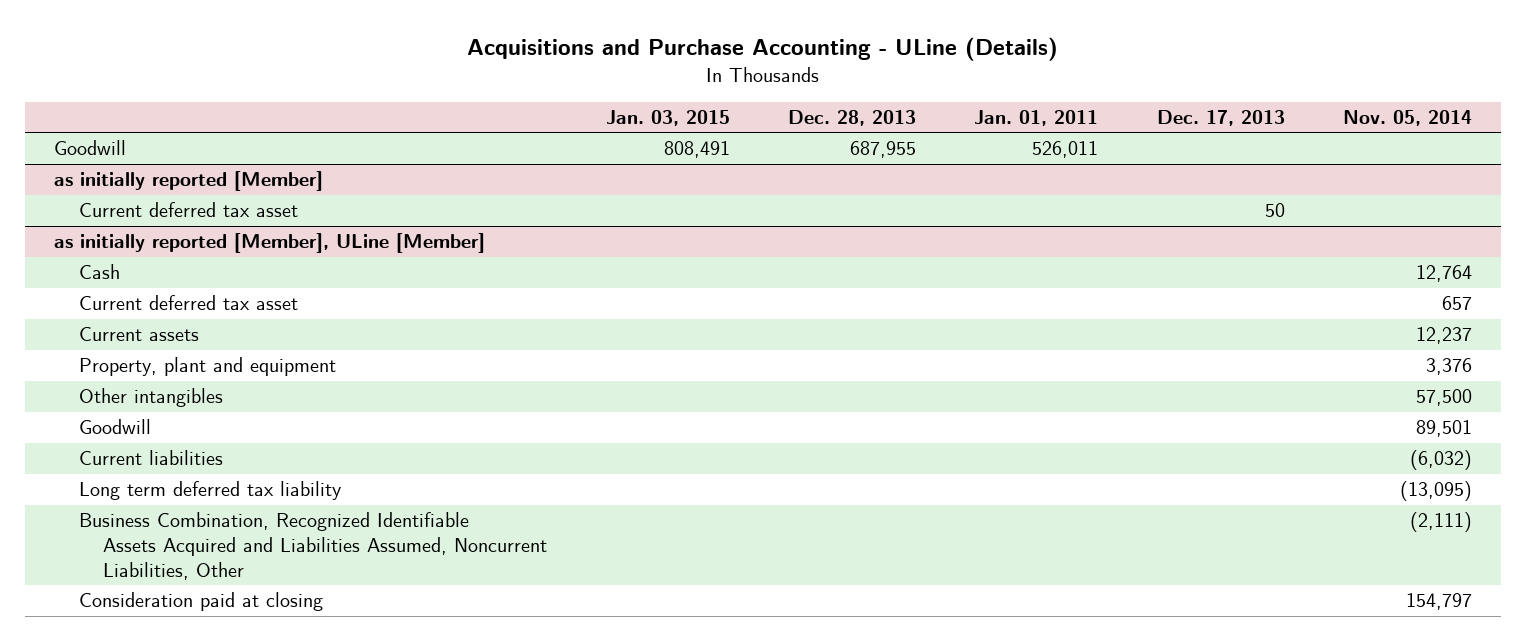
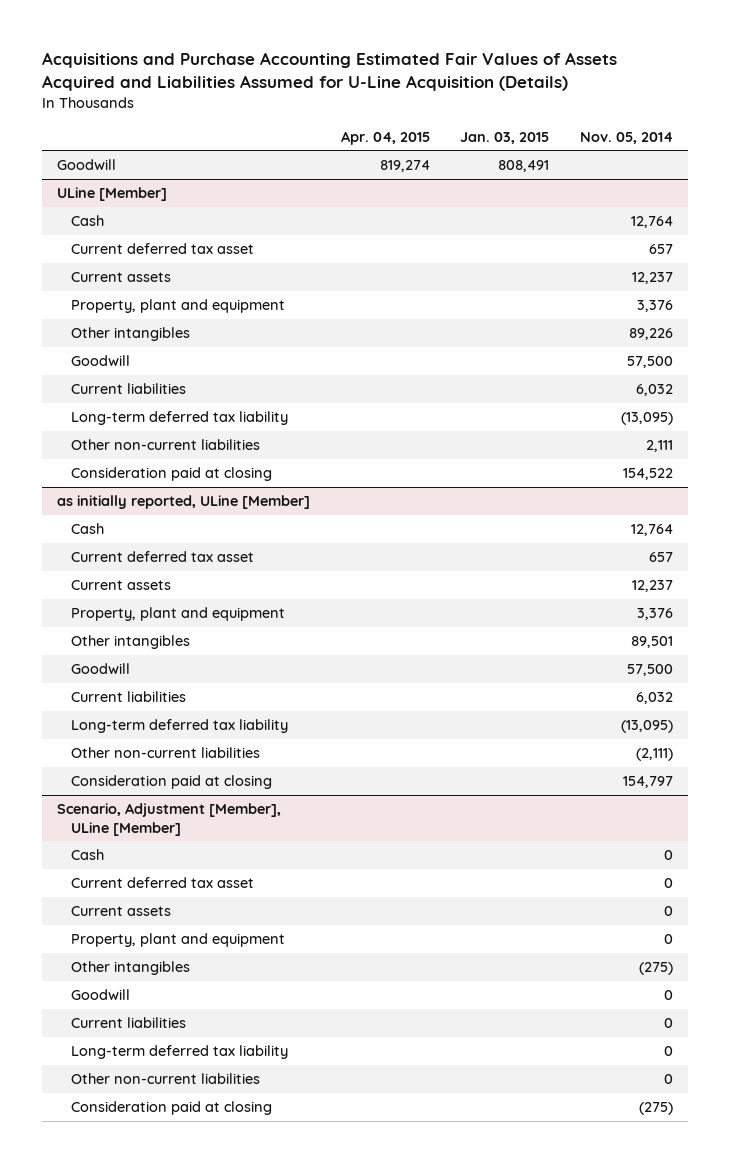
- Acquisitions and Purchase Accounting - ULine (Details)
+ Acquisitions and Purchase Accounting Estimated Fair Values of Assets Acquired and Liabilities Assumed for U-Line Acquisition (Details)
- | Jan. 03, 2015 | Dec. 28, 2013 | Jan. 01, 2011 | Dec. 17, 2013 | Nov. 05, 2014
+ | Apr. 04, 2015 | Jan. 03, 2015 | Nov. 05, 2014
- as initially reported [Member]
- Current deferred tax asset | | | | 50 |
- as initially reported [Member], ULine [Member]
+ ULine [Member]
- Other intangibles | | | | | 57,500
- Goodwill | | | | | 89,501
- Current liabilities | | | | | (6,032)
- Long term deferred tax liability | | | | | (13,095)
- Business Combination, Recognized Identifiable Assets Acquired and Liabilities Assumed, Noncurrent Liabilities, Other | | | | | (2,111)
+ Other intangibles | | | 89,226
+ Goodwill | | | 57,500
+ Current liabilities | | | 6,032
+ Long-term deferred tax liability | | | (13,095)
+ Other non-current liabilities | | | 2,111
+ Consideration paid at closing | | | 154,522
+ as initially reported, ULine [Member]
+ Cash | | | 12,764
+ Current deferred tax asset | | | 657
+ Current assets | | | 12,237
+ Property, plant and equipment | | | 3,376
+ Other intangibles | | | 89,501
+ Goodwill | | | 57,500
+ Current liabilities | | | 6,032
+ Long-term deferred tax liability | | | (13,095)
+ Other non-current liabilities | | | (2,111)
+ Scenario, Adjustment [Member], ULine [Member]
+ Cash | | | 0
+ Current deferred tax asset | | | 0
+ Current assets | | | 0
+ Property, plant and equipment | | | 0
+ Other intangibles | | | (275)
+ Goodwill | | | 0
+ Current liabilities | | | 0
+ Long-term deferred tax liability | | | 0
+ Other non-current liabilities | | | 0
+ Consideration paid at closing | | | (275)

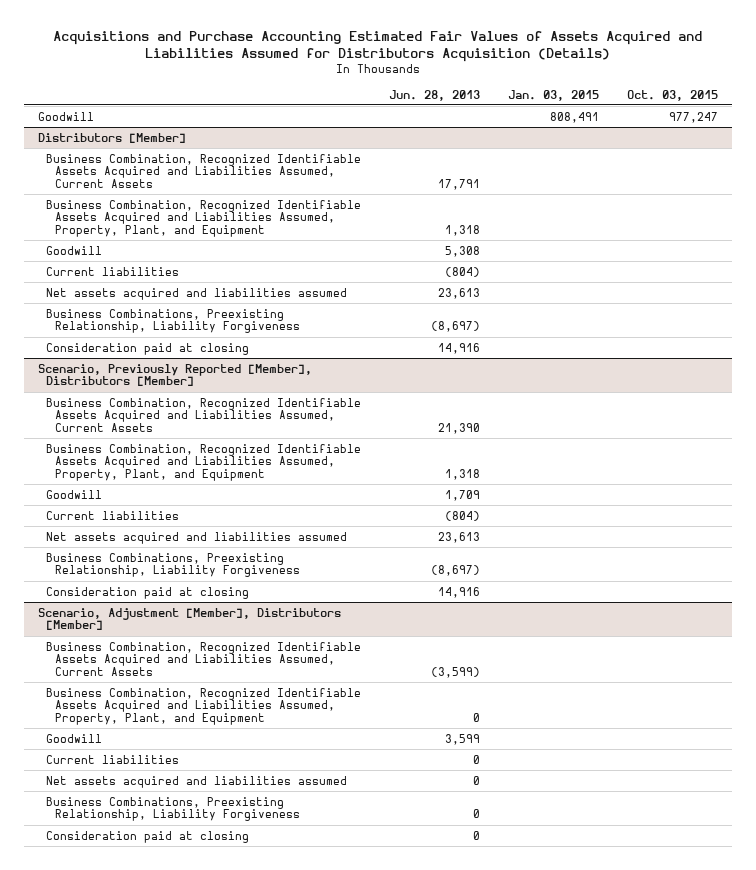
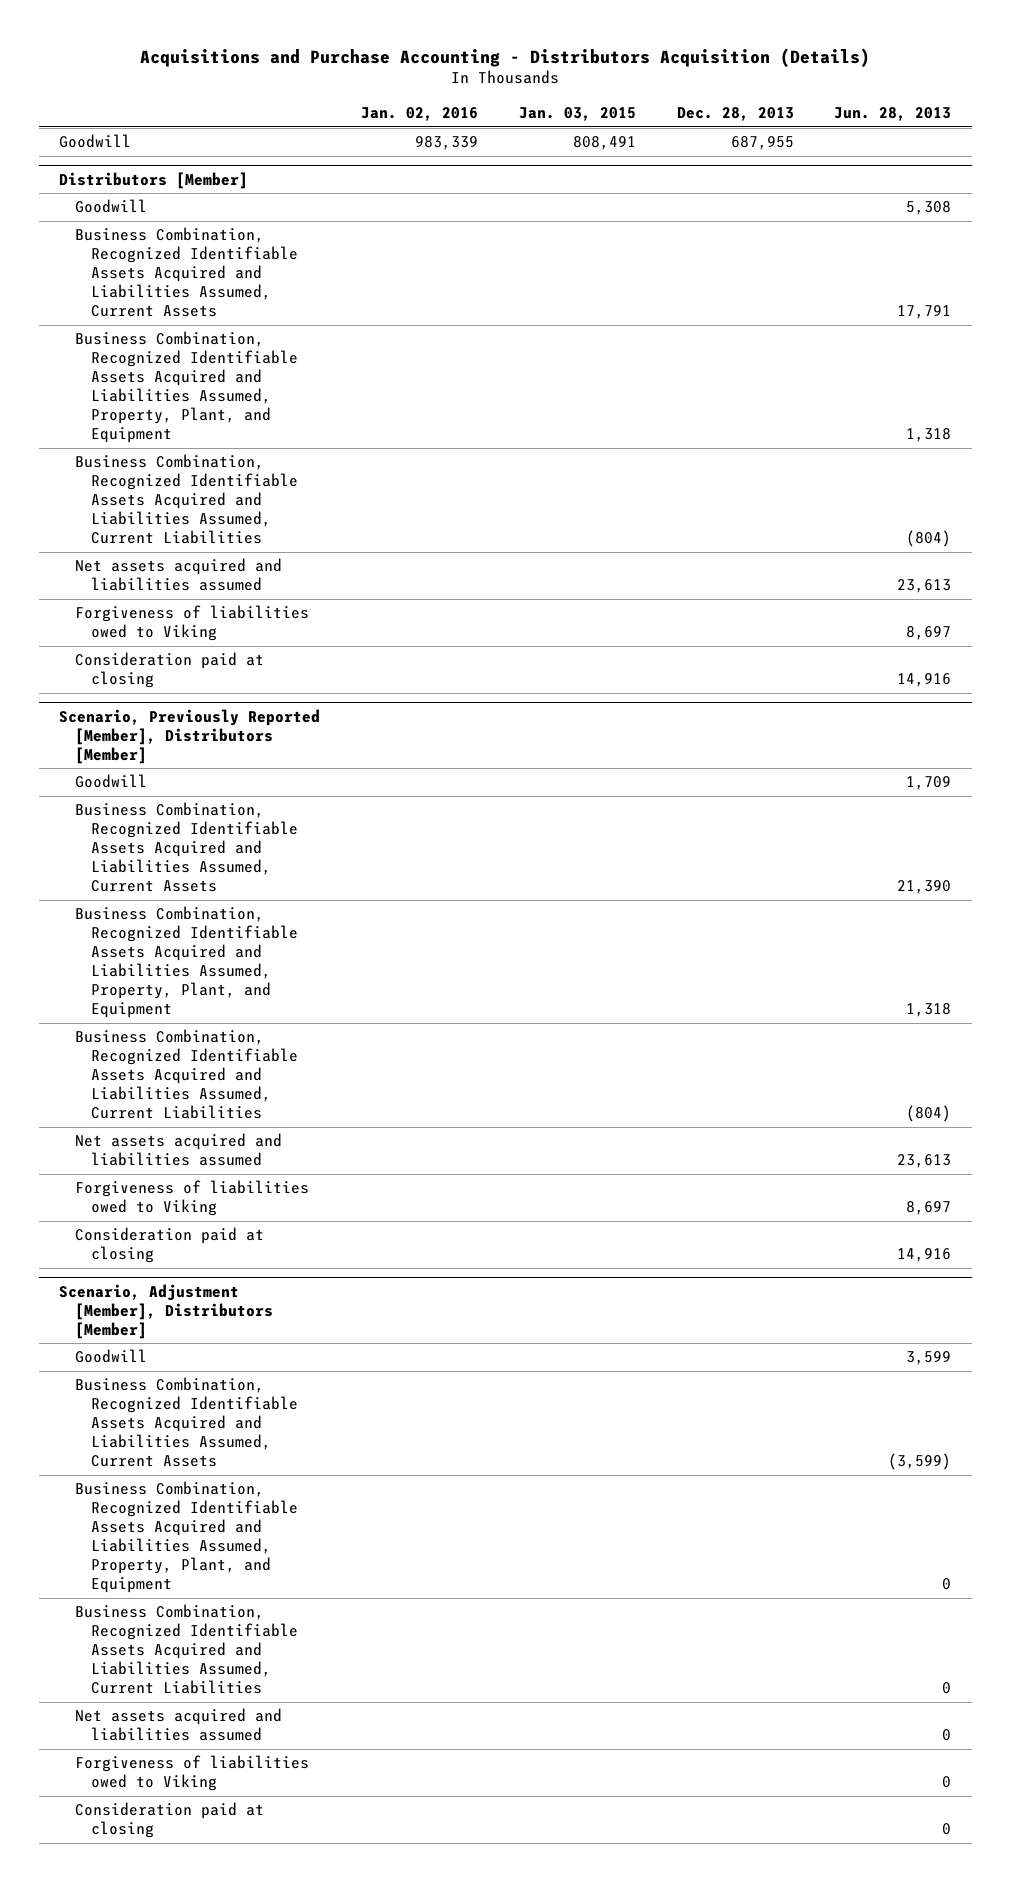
- Acquisitions and Purchase Accounting Estimated Fair Values of Assets Acquired and Liabilities Assumed for Distributors Acquisition (Details)
+ Acquisitions and Purchase Accounting - Distributors Acquisition (Details)
- | Jun. 28, 2013 | Jan. 03, 2015 | Oct. 03, 2015
+ | Jan. 02, 2016 | Jan. 03, 2015 | Dec. 28, 2013 | Jun. 28, 2013
@ Distributors [Member]
moved up: Goodwill | | | | 5,308
- Current liabilities | (804) | |
+ Business Combination, Recognized Identifiable Assets Acquired and Liabilities Assumed, Current Liabilities | | | | (804)
- Business Combinations, Preexisting Relationship, Liability Forgiveness | (8,697) | |
+ Forgiveness of liabilities owed to Viking | | | | 8,697
@ Scenario, Previously Reported [Member], Distributors [Member]
moved up: Goodwill | | | | 1,709
- Current liabilities | (804) | |
+ Business Combination, Recognized Identifiable Assets Acquired and Liabilities Assumed, Current Liabilities | | | | (804)
- Business Combinations, Preexisting Relationship, Liability Forgiveness | (8,697) | |
+ Forgiveness of liabilities owed to Viking | | | | 8,697
@ Scenario, Adjustment [Member], Distributors [Member]
moved up: Goodwill | | | | 3,599
- Current liabilities | 0 | |
+ Business Combination, Recognized Identifiable Assets Acquired and Liabilities Assumed, Current Liabilities | | | | 0
- Business Combinations, Preexisting Relationship, Liability Forgiveness | 0 | |
+ Forgiveness of liabilities owed to Viking | | | | 0

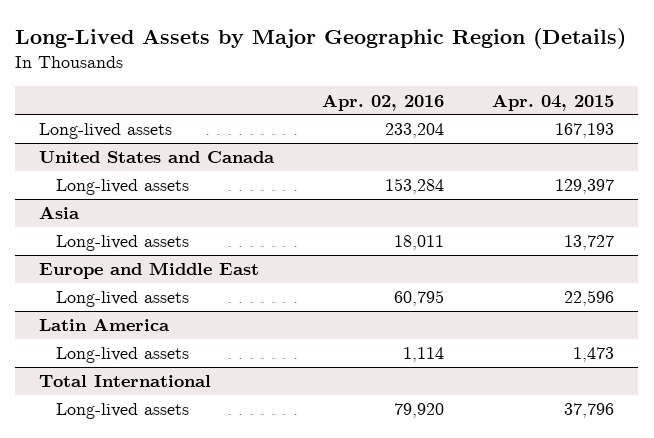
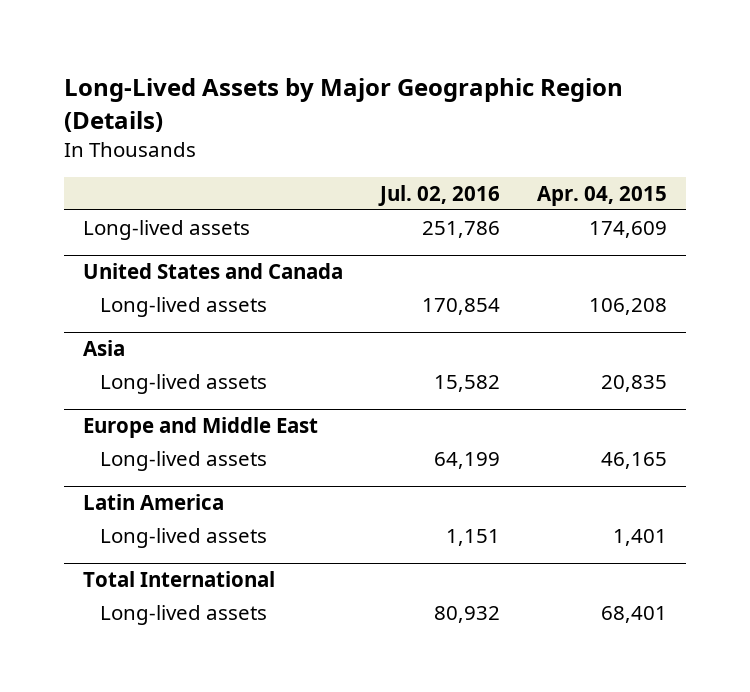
- | Apr. 02, 2016 | Apr. 04, 2015
+ | Jul. 02, 2016 | Apr. 04, 2015
- Long-lived assets | 233,204 | 167,193
+ Long-lived assets | 251,786 | 174,609
@ United States and Canada
- Long-lived assets | 153,284 | 129,397
+ Long-lived assets | 170,854 | 106,208
@ Asia
- Long-lived assets | 18,011 | 13,727
+ Long-lived assets | 15,582 | 20,835
@ Europe and Middle East
- Long-lived assets | 60,795 | 22,596
+ Long-lived assets | 64,199 | 46,165
@ Latin America
- Long-lived assets | 1,114 | 1,473
+ Long-lived assets | 1,151 | 1,401
@ Total International
- Long-lived assets | 79,920 | 37,796
+ Long-lived assets | 80,932 | 68,401

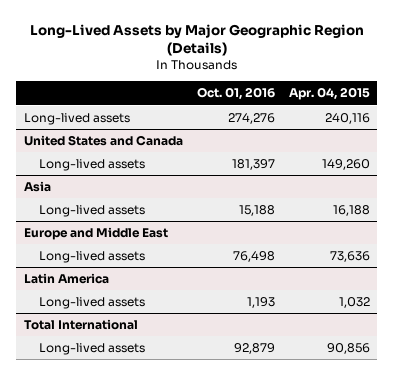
- | Jul. 02, 2016 | Apr. 04, 2015
+ | Oct. 01, 2016 | Apr. 04, 2015
- Long-lived assets | 251,786 | 174,609
+ Long-lived assets | 274,276 | 240,116
@ United States and Canada
- Long-lived assets | 170,854 | 106,208
+ Long-lived assets | 181,397 | 149,260
@ Asia
- Long-lived assets | 15,582 | 20,835
+ Long-lived assets | 15,188 | 16,188
@ Europe and Middle East
- Long-lived assets | 64,199 | 46,165
+ Long-lived assets | 76,498 | 73,636
@ Latin America
- Long-lived assets | 1,151 | 1,401
+ Long-lived assets | 1,193 | 1,032
@ Total International
- Long-lived assets | 80,932 | 68,401
+ Long-lived assets | 92,879 | 90,856

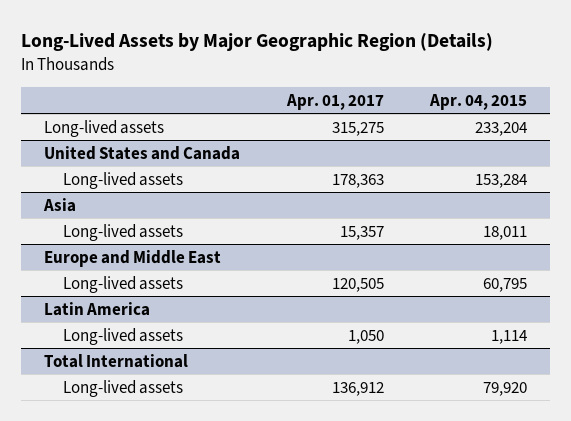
- | Oct. 01, 2016 | Apr. 04, 2015
+ | Apr. 01, 2017 | Apr. 04, 2015
- Long-lived assets | 274,276 | 240,116
+ Long-lived assets | 315,275 | 233,204
@ United States and Canada
- Long-lived assets | 181,397 | 149,260
+ Long-lived assets | 178,363 | 153,284
@ Asia
- Long-lived assets | 15,188 | 16,188
+ Long-lived assets | 15,357 | 18,011
@ Europe and Middle East
- Long-lived assets | 76,498 | 73,636
+ Long-lived assets | 120,505 | 60,795
@ Latin America
- Long-lived assets | 1,193 | 1,032
+ Long-lived assets | 1,050 | 1,114
@ Total International
- Long-lived assets | 92,879 | 90,856
+ Long-lived assets | 136,912 | 79,920

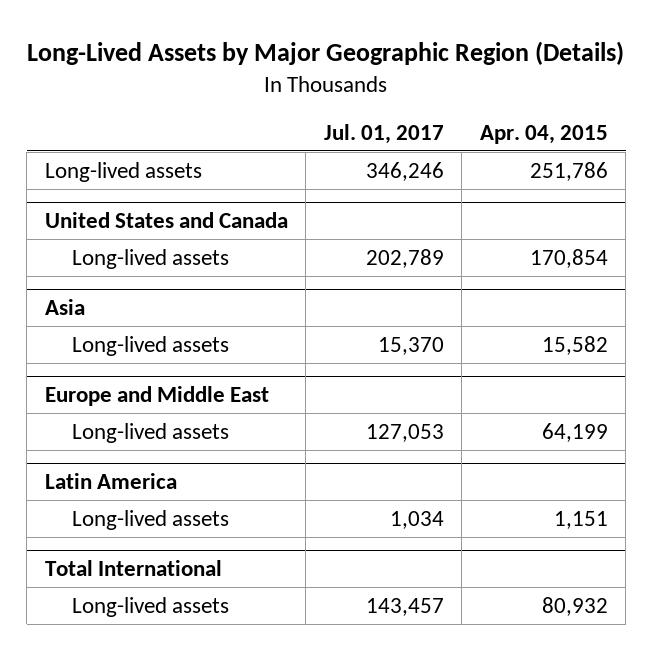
- | Apr. 01, 2017 | Apr. 04, 2015
+ | Jul. 01, 2017 | Apr. 04, 2015
- Long-lived assets | 315,275 | 233,204
+ Long-lived assets | 346,246 | 251,786
@ United States and Canada
- Long-lived assets | 178,363 | 153,284
+ Long-lived assets | 202,789 | 170,854
@ Asia
- Long-lived assets | 15,357 | 18,011
+ Long-lived assets | 15,370 | 15,582
@ Europe and Middle East
- Long-lived assets | 120,505 | 60,795
+ Long-lived assets | 127,053 | 64,199
@ Latin America
- Long-lived assets | 1,050 | 1,114
+ Long-lived assets | 1,034 | 1,151
@ Total International
- Long-lived assets | 136,912 | 79,920
+ Long-lived assets | 143,457 | 80,932

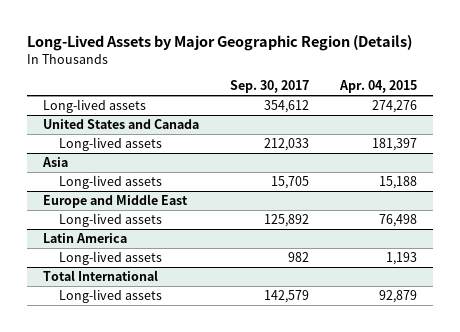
- | Jul. 01, 2017 | Apr. 04, 2015
+ | Sep. 30, 2017 | Apr. 04, 2015
- Long-lived assets | 346,246 | 251,786
+ Long-lived assets | 354,612 | 274,276
@ United States and Canada
- Long-lived assets | 202,789 | 170,854
+ Long-lived assets | 212,033 | 181,397
@ Asia
- Long-lived assets | 15,370 | 15,582
+ Long-lived assets | 15,705 | 15,188
@ Europe and Middle East
- Long-lived assets | 127,053 | 64,199
+ Long-lived assets | 125,892 | 76,498
@ Latin America
- Long-lived assets | 1,034 | 1,151
+ Long-lived assets | 982 | 1,193
@ Total International
- Long-lived assets | 143,457 | 80,932
+ Long-lived assets | 142,579 | 92,879

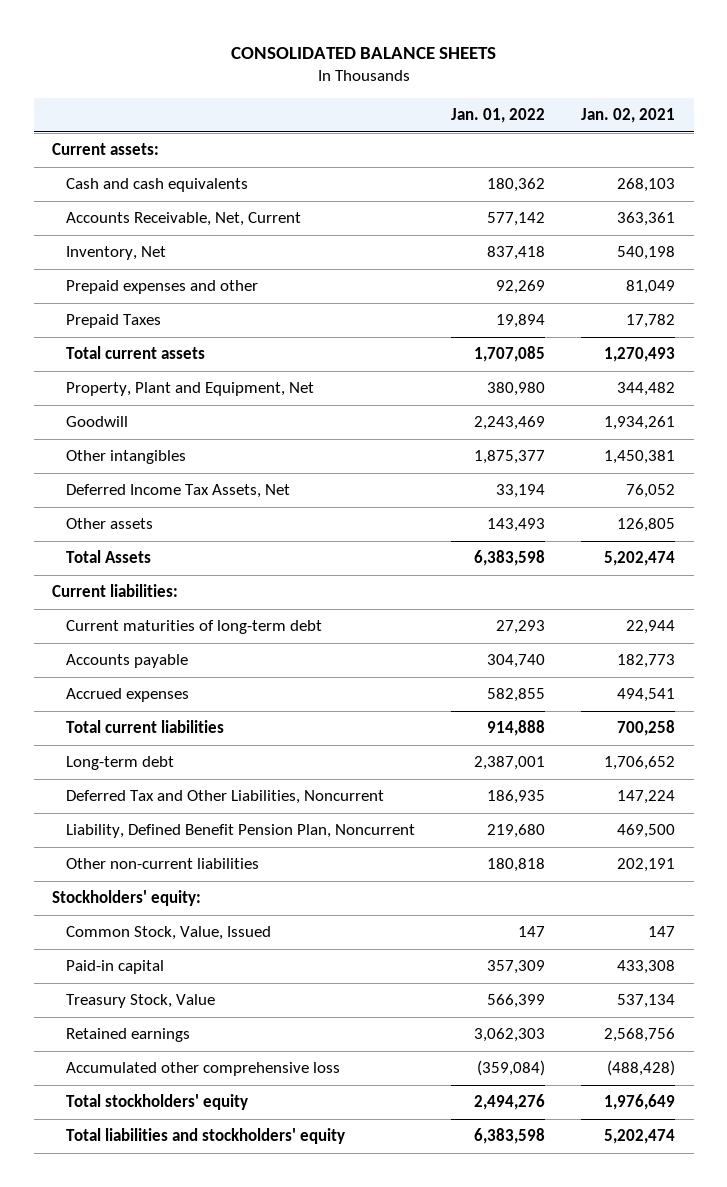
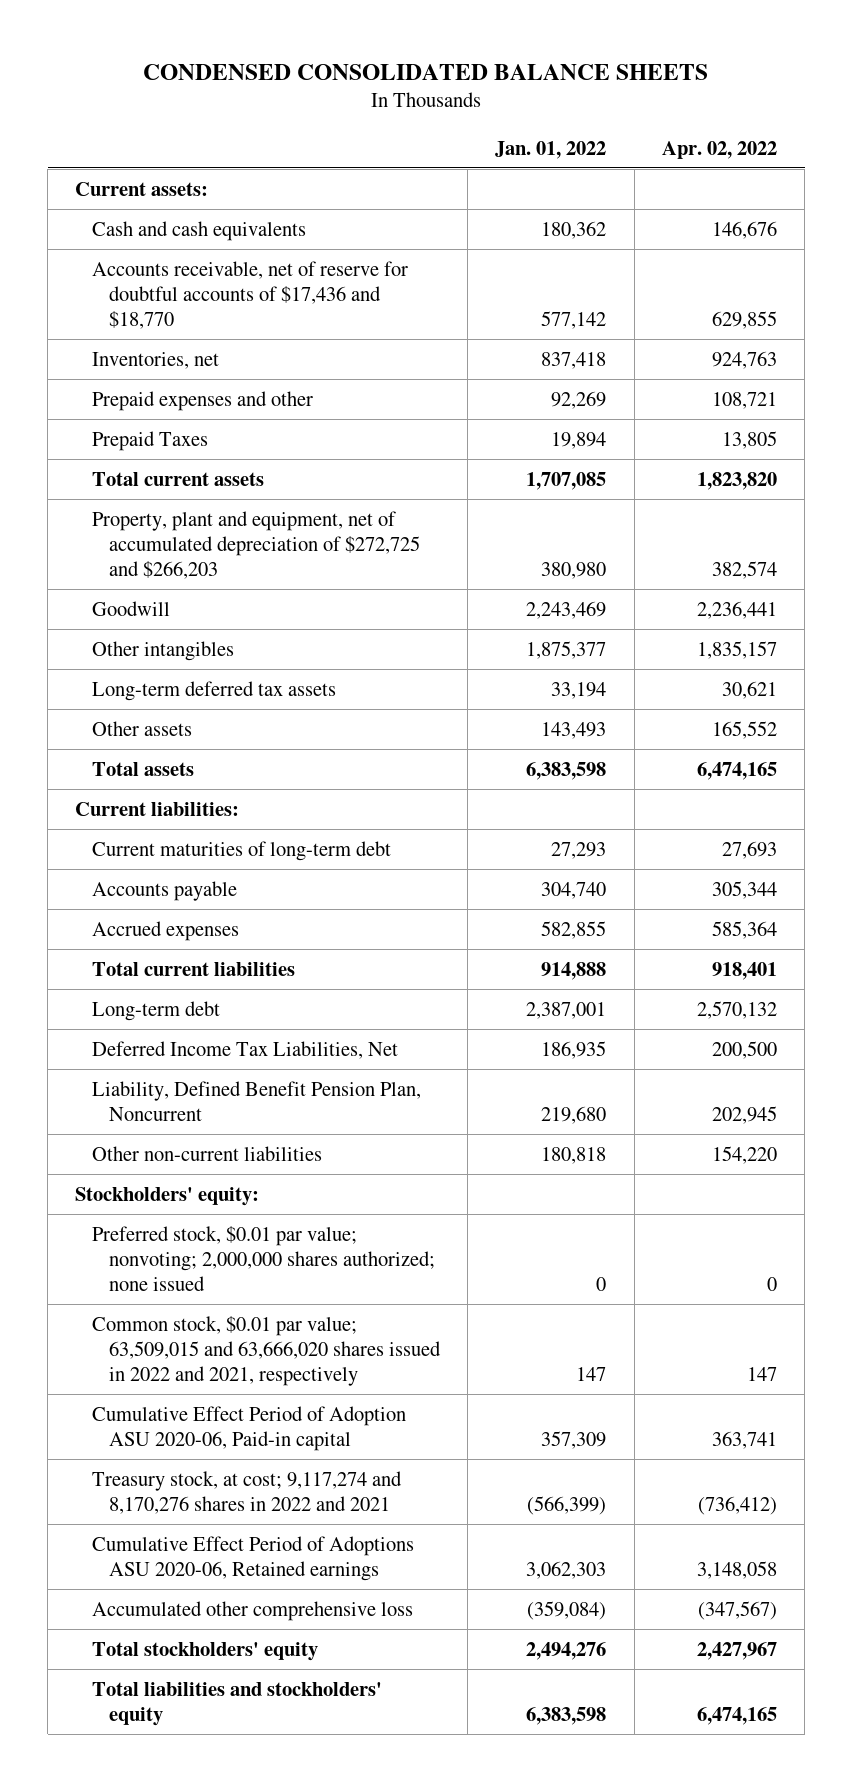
- CONSOLIDATED BALANCE SHEETS
+ CONDENSED CONSOLIDATED BALANCE SHEETS
- | Jan. 01, 2022 | Jan. 02, 2021
+ | Jan. 01, 2022 | Apr. 02, 2022
- Accounts Receivable, Net, Current | 577,142 | 363,361
- Inventory, Net | 837,418 | 540,198
+ Accounts receivable, net of reserve for doubtful accounts of $17,436 and $18,770 | 577,142 | 629,855
+ Inventories, net | 837,418 | 924,763
- Property, Plant and Equipment, Net | 380,980 | 344,482
+ Property, plant and equipment, net of accumulated depreciation of $272,725 and $266,203 | 380,980 | 382,574
- Deferred Income Tax Assets, Net | 33,194 | 76,052
+ Long-term deferred tax assets | 33,194 | 30,621
- Total Assets | 6,383,598 | 5,202,474
+ Total assets | 6,383,598 | 6,474,165
- Deferred Tax and Other Liabilities, Noncurrent | 186,935 | 147,224
+ Deferred Income Tax Liabilities, Net | 186,935 | 200,500
- Common Stock, Value, Issued | 147 | 147
- Paid-in capital | 357,309 | 433,308
- Treasury Stock, Value | 566,399 | 537,134
- Retained earnings | 3,062,303 | 2,568,756
+ Preferred stock, $0.01 par value; nonvoting; 2,000,000 shares authorized; none issued | 0 | 0
+ Common stock, $0.01 par value; 63,509,015 and 63,666,020 shares issued in 2022 and 2021, respectively | 147 | 147
+ Cumulative Effect Period of Adoption ASU 2020-06, Paid-in capital | 357,309 | 363,741
+ Treasury stock, at cost; 9,117,274 and 8,170,276 shares in 2022 and 2021 | (566,399) | (736,412)
+ Cumulative Effect Period of Adoptions ASU 2020-06, Retained earnings | 3,062,303 | 3,148,058

